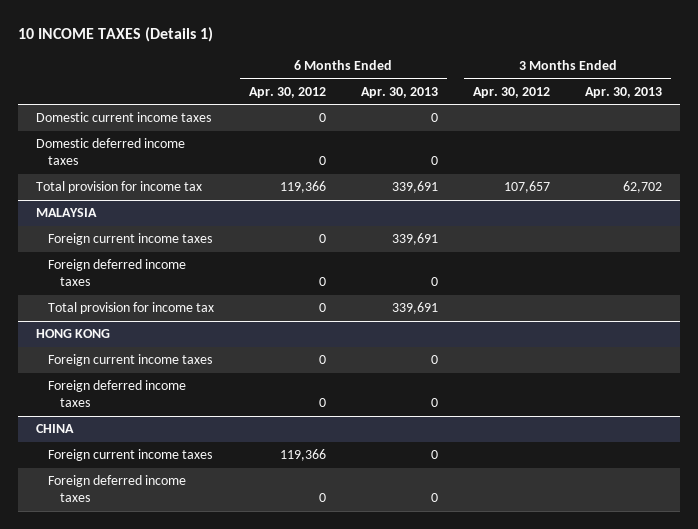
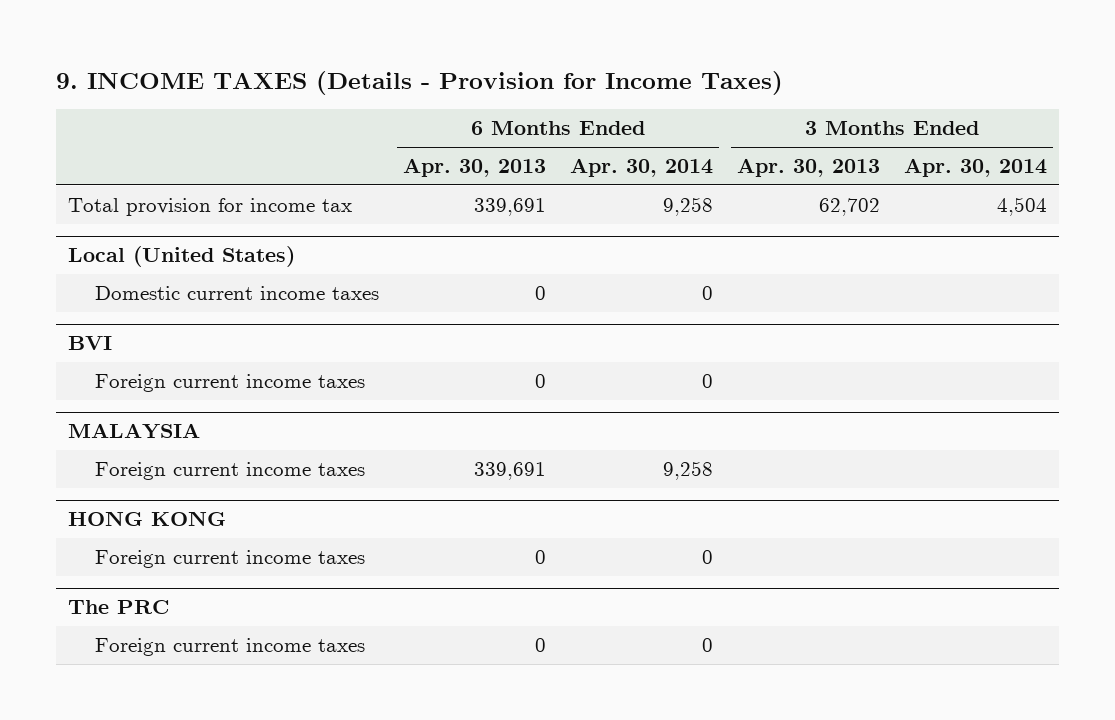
- 10 INCOME TAXES (Details 1)
+ 9. INCOME TAXES (Details - Provision for Income Taxes)
- | 6 Months Ended Apr. 30, 2012 | 6 Months Ended Apr. 30, 2013 | 3 Months Ended Apr. 30, 2012 | 3 Months Ended Apr. 30, 2013
+ | 6 Months Ended Apr. 30, 2013 | 6 Months Ended Apr. 30, 2014 | 3 Months Ended Apr. 30, 2013 | 3 Months Ended Apr. 30, 2014
- Domestic current income taxes | 0 | 0 | |
- Domestic deferred income taxes | 0 | 0 | |
+ Local (United States)
+ Domestic current income taxes | 0 | 0 | |
+ BVI
+ Foreign current income taxes | 0 | 0 | |
@ MALAYSIA
- Foreign deferred income taxes | 0 | 0 | |
- Total provision for income tax | 0 | 339,691 | |
@ HONG KONG
- Foreign deferred income taxes | 0 | 0 | |
- CHINA
+ The PRC
- Foreign deferred income taxes | 0 | 0 | |

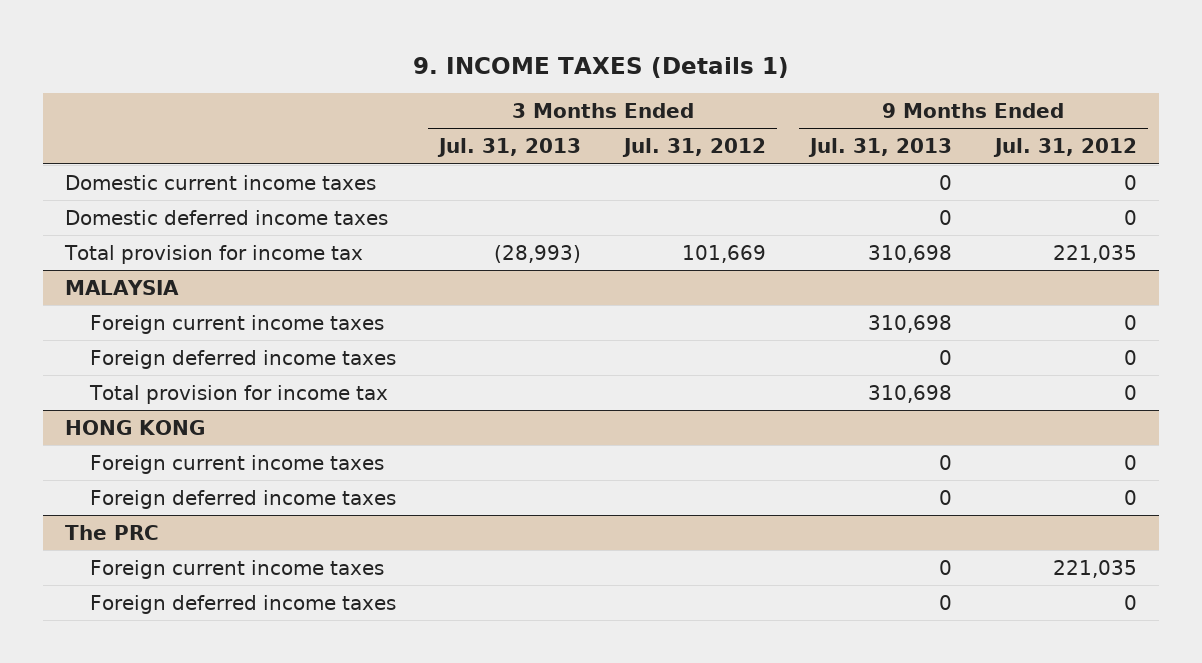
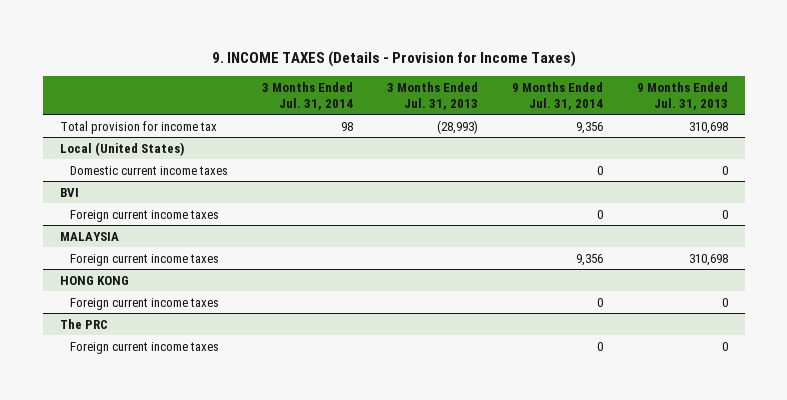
- 9. INCOME TAXES (Details 1)
+ 9. INCOME TAXES (Details - Provision for Income Taxes)
- | 3 Months Ended Jul. 31, 2013 | 3 Months Ended Jul. 31, 2012 | 9 Months Ended Jul. 31, 2013 | 9 Months Ended Jul. 31, 2012
+ | 3 Months Ended Jul. 31, 2014 | 3 Months Ended Jul. 31, 2013 | 9 Months Ended Jul. 31, 2014 | 9 Months Ended Jul. 31, 2013
- Domestic current income taxes | | | 0 | 0
- Domestic deferred income taxes | | | 0 | 0
+ Local (United States)
+ Domestic current income taxes | | | 0 | 0
+ BVI
+ Foreign current income taxes | | | 0 | 0
@ MALAYSIA
- Foreign deferred income taxes | | | 0 | 0
- Total provision for income tax | | | 310,698 | 0
@ HONG KONG
- Foreign deferred income taxes | | | 0 | 0
@ The PRC
- Foreign deferred income taxes | | | 0 | 0

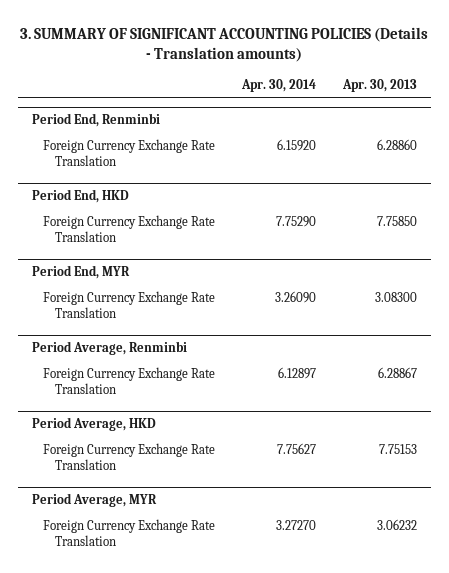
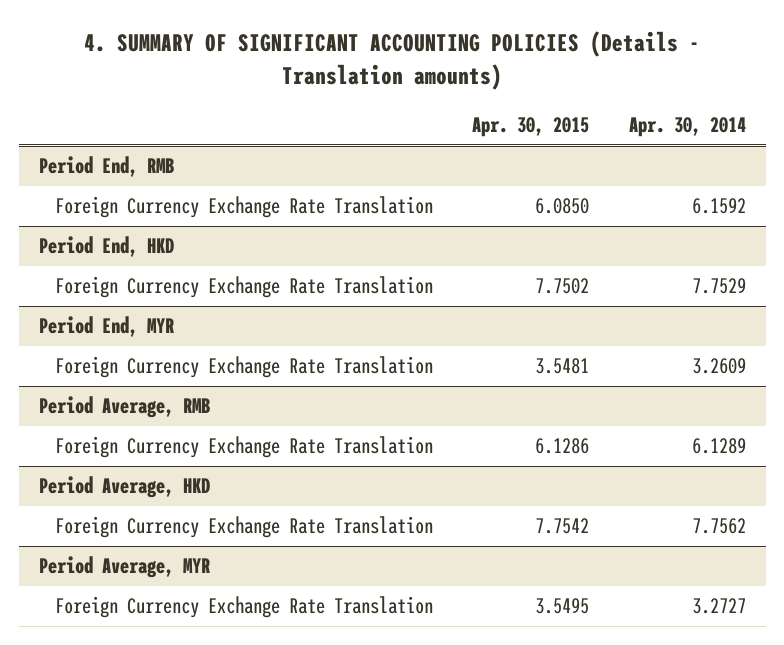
- 3. SUMMARY OF SIGNIFICANT ACCOUNTING POLICIES (Details - Translation amounts)
+ 4. SUMMARY OF SIGNIFICANT ACCOUNTING POLICIES (Details - Translation amounts)
- | Apr. 30, 2014 | Apr. 30, 2013
+ | Apr. 30, 2015 | Apr. 30, 2014
- Period End, Renminbi
- Foreign Currency Exchange Rate Translation | 6.15920 | 6.28860
+ Period End, RMB
+ Foreign Currency Exchange Rate Translation | 6.0850 | 6.1592
@ Period End, HKD
- Foreign Currency Exchange Rate Translation | 7.75290 | 7.75850
+ Foreign Currency Exchange Rate Translation | 7.7502 | 7.7529
@ Period End, MYR
- Foreign Currency Exchange Rate Translation | 3.26090 | 3.08300
- Period Average, Renminbi
- Foreign Currency Exchange Rate Translation | 6.12897 | 6.28867
@ Period End, MYR
+ Foreign Currency Exchange Rate Translation | 3.5481 | 3.2609
+ Period Average, RMB
+ Foreign Currency Exchange Rate Translation | 6.1286 | 6.1289
@ Period Average, HKD
- Foreign Currency Exchange Rate Translation | 7.75627 | 7.75153
+ Foreign Currency Exchange Rate Translation | 7.7542 | 7.7562
@ Period Average, MYR
- Foreign Currency Exchange Rate Translation | 3.27270 | 3.06232
+ Foreign Currency Exchange Rate Translation | 3.5495 | 3.2727

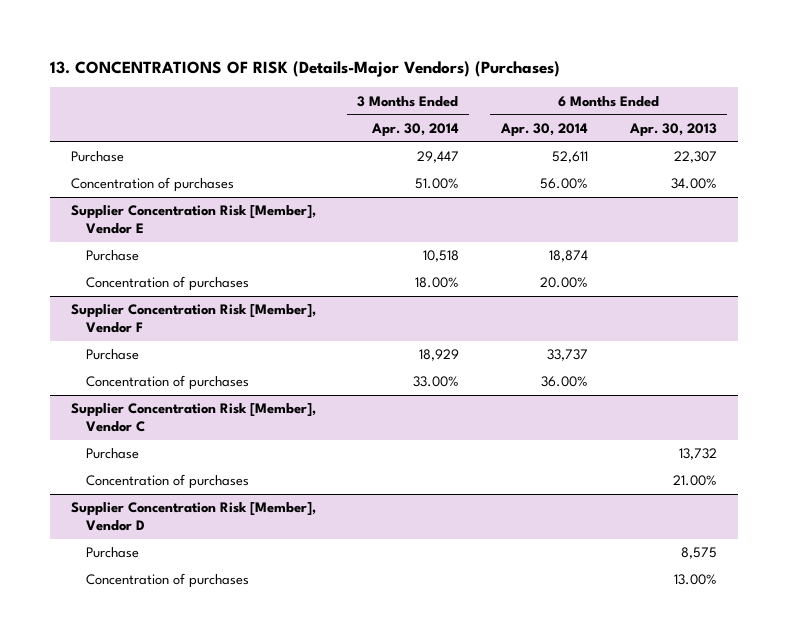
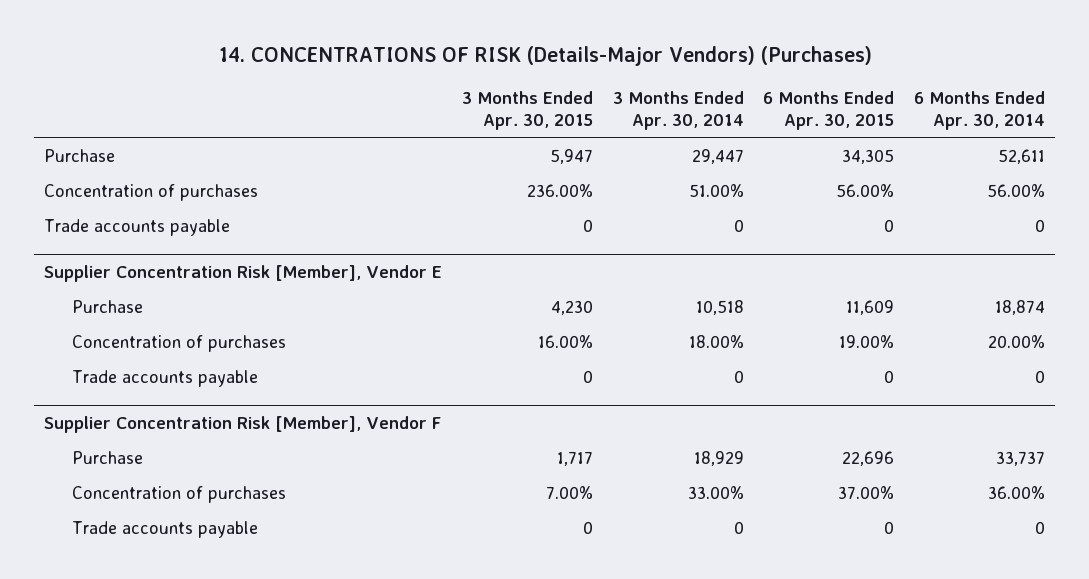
- 13. CONCENTRATIONS OF RISK (Details-Major Vendors) (Purchases)
+ 14. CONCENTRATIONS OF RISK (Details-Major Vendors) (Purchases)
- | 3 Months Ended Apr. 30, 2014 | 6 Months Ended Apr. 30, 2014 | 6 Months Ended Apr. 30, 2013
+ | 3 Months Ended Apr. 30, 2015 | 3 Months Ended Apr. 30, 2014 | 6 Months Ended Apr. 30, 2015 | 6 Months Ended Apr. 30, 2014
+ Trade accounts payable | 0 | 0 | 0 | 0
@ Supplier Concentration Risk [Member], Vendor E
+ Trade accounts payable | 0 | 0 | 0 | 0
- Supplier Concentration Risk [Member], Vendor C
- Purchase | | | 13,732
- Concentration of purchases | | | 21.00%
- Supplier Concentration Risk [Member], Vendor D
- Purchase | | | 8,575
- Concentration of purchases | | | 13.00%
@ Supplier Concentration Risk [Member], Vendor F
+ Trade accounts payable | 0 | 0 | 0 | 0

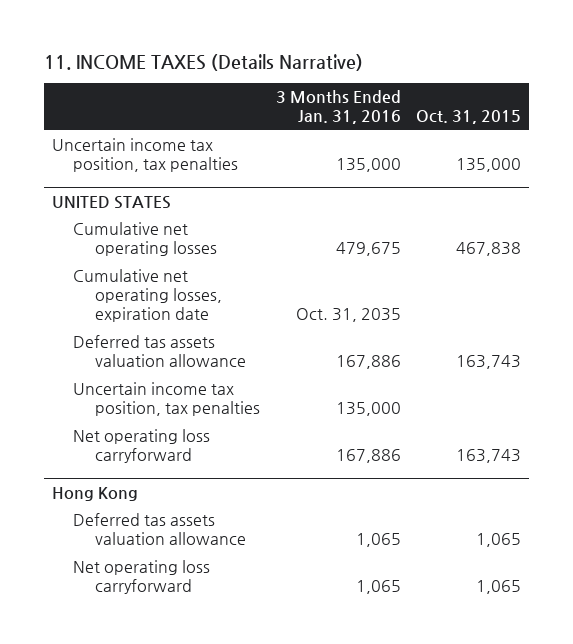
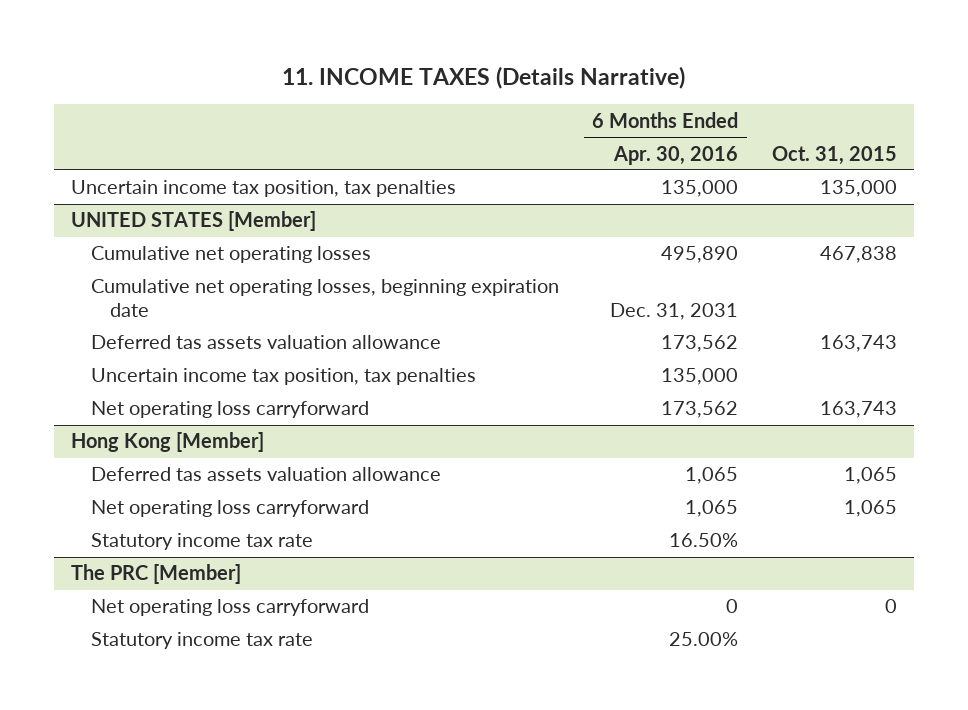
- | 3 Months Ended Jan. 31, 2016 | Oct. 31, 2015
+ | 6 Months Ended Apr. 30, 2016 | Oct. 31, 2015
- UNITED STATES
+ UNITED STATES [Member]
- Cumulative net operating losses, expiration date | Oct. 31, 2035 |
+ Cumulative net operating losses, beginning expiration date | Dec. 31, 2031 |
- Hong Kong
+ Hong Kong [Member]
+ Statutory income tax rate | 16.50% |
+ The PRC [Member]
+ Net operating loss carryforward | 0 | 0
+ Statutory income tax rate | 25.00% |

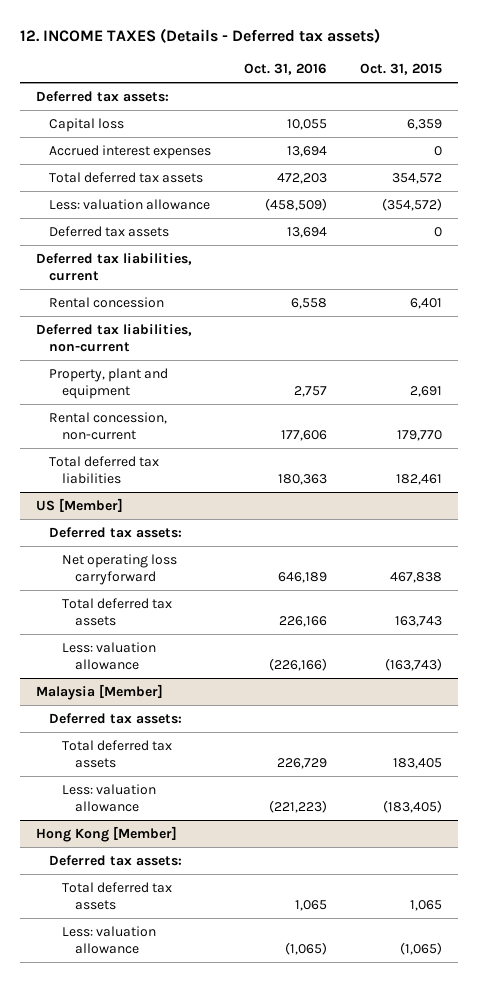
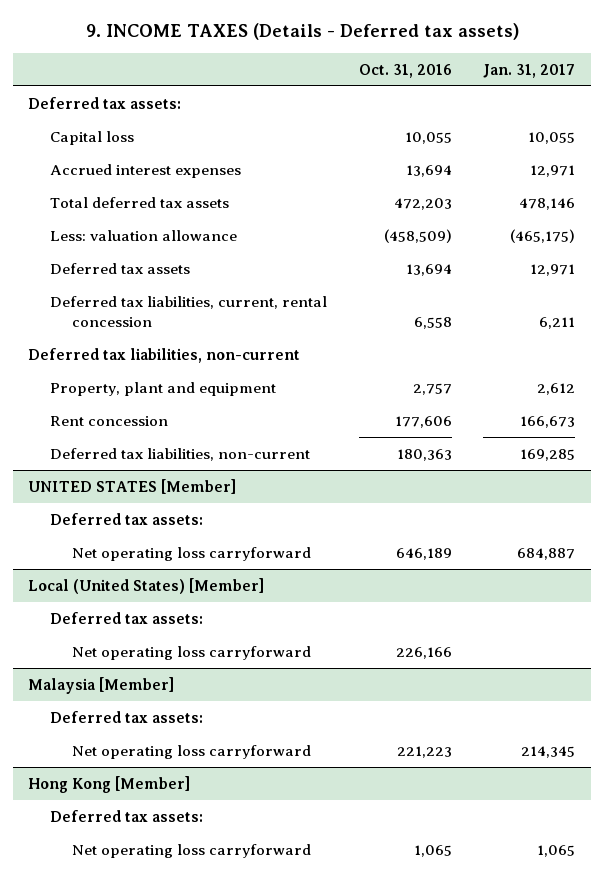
- 12. INCOME TAXES (Details - Deferred tax assets)
+ 9. INCOME TAXES (Details - Deferred tax assets)
- | Oct. 31, 2016 | Oct. 31, 2015
+ | Oct. 31, 2016 | Jan. 31, 2017
- Deferred tax liabilities, current
- Rental concession | 6,558 | 6,401
+ Deferred tax liabilities, current, rental concession | 6,558 | 6,211
- Rental concession, non-current | 177,606 | 179,770
- Total deferred tax liabilities | 180,363 | 182,461
- US [Member]
+ Rent concession | 177,606 | 166,673
+ Deferred tax liabilities, non-current | 180,363 | 169,285
+ UNITED STATES [Member]
- Total deferred tax assets | 226,166 | 163,743
- Less: valuation allowance | (226,166) | (163,743)
+ Local (United States) [Member]
+ Deferred tax assets:
+ Net operating loss carryforward | 226,166 |
@ Malaysia [Member]
- Total deferred tax assets | 226,729 | 183,405
- Less: valuation allowance | (221,223) | (183,405)
+ Net operating loss carryforward | 221,223 | 214,345
@ Hong Kong [Member]
- Total deferred tax assets | 1,065 | 1,065
- Less: valuation allowance | (1,065) | (1,065)
+ Net operating loss carryforward | 1,065 | 1,065

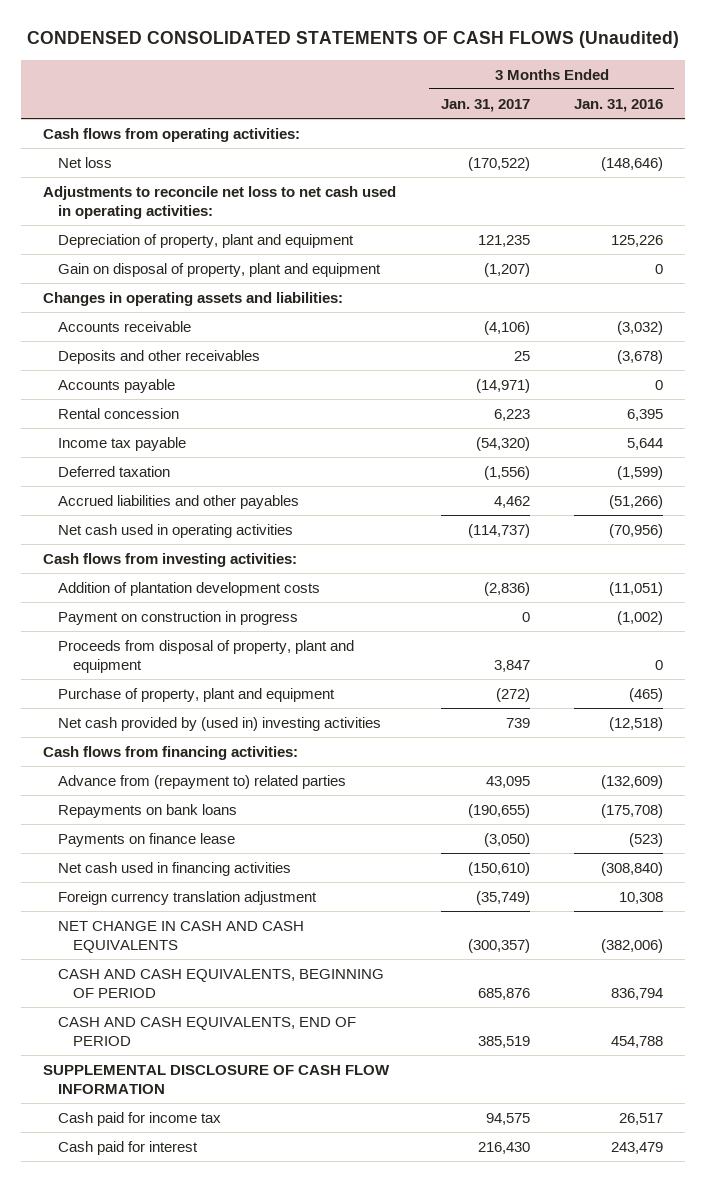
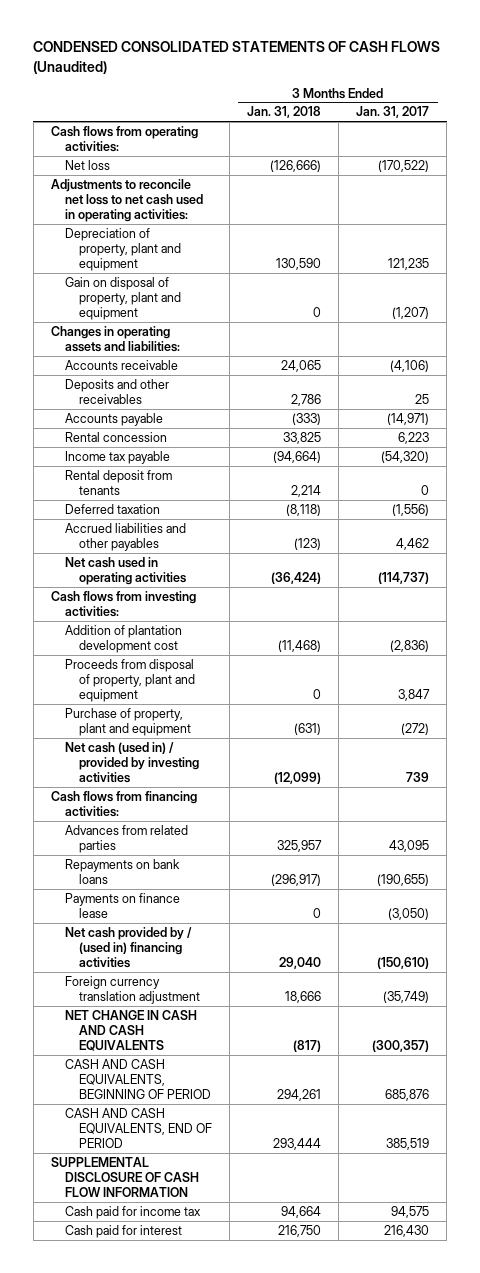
- | 3 Months Ended Jan. 31, 2017 | 3 Months Ended Jan. 31, 2016
+ | 3 Months Ended Jan. 31, 2018 | 3 Months Ended Jan. 31, 2017
+ Rental deposit from tenants | 2,214 | 0
- Addition of plantation development costs | (2,836) | (11,051)
- Payment on construction in progress | 0 | (1,002)
+ Addition of plantation development cost | (11,468) | (2,836)
- Net cash provided by (used in) investing activities | 739 | (12,518)
+ Net cash (used in) / provided by investing activities | (12,099) | 739
- Advance from (repayment to) related parties | 43,095 | (132,609)
+ Advances from related parties | 325,957 | 43,095
- Net cash used in financing activities | (150,610) | (308,840)
+ Net cash provided by / (used in) financing activities | 29,040 | (150,610)

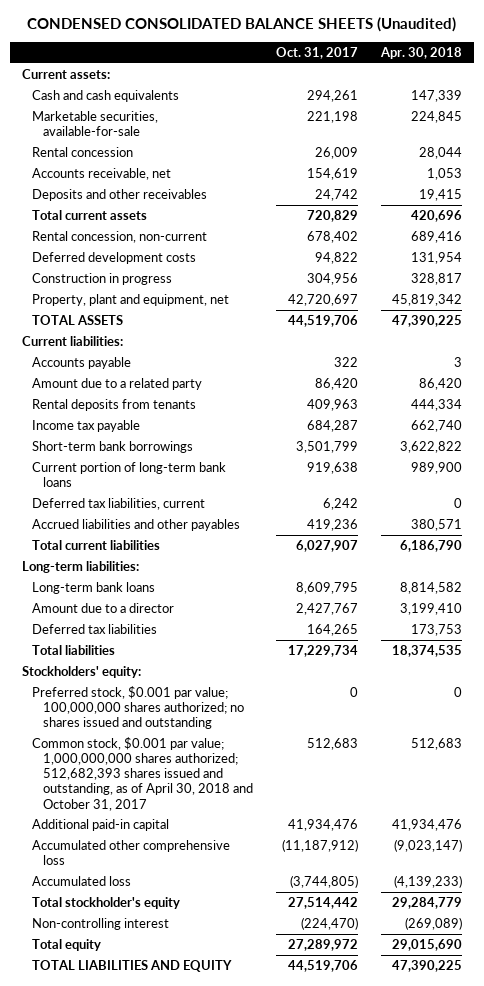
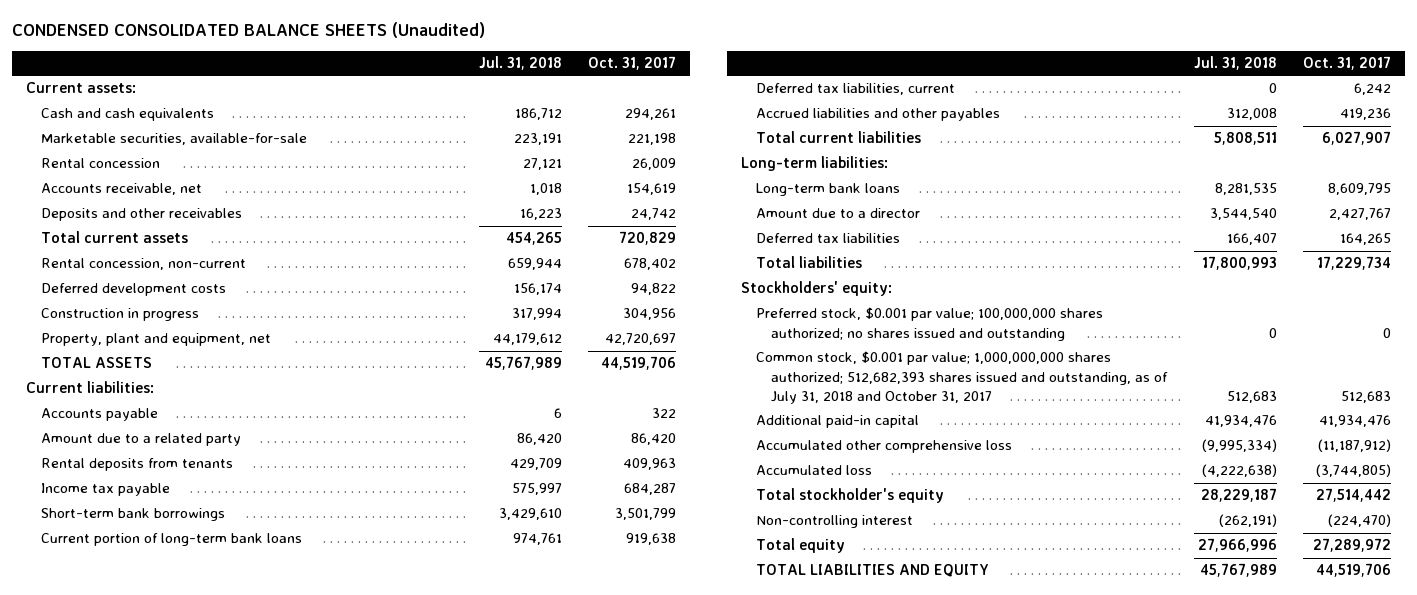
- | Oct. 31, 2017 | Apr. 30, 2018
+ | Jul. 31, 2018 | Oct. 31, 2017
- Common stock, $0.001 par value; 1,000,000,000 shares authorized; 512,682,393 shares issued and outstanding, as of April 30, 2018 and October 31, 2017 | 512,683 | 512,683
+ Common stock, $0.001 par value; 1,000,000,000 shares authorized; 512,682,393 shares issued and outstanding, as of July 31, 2018 and October 31, 2017 | 512,683 | 512,683

